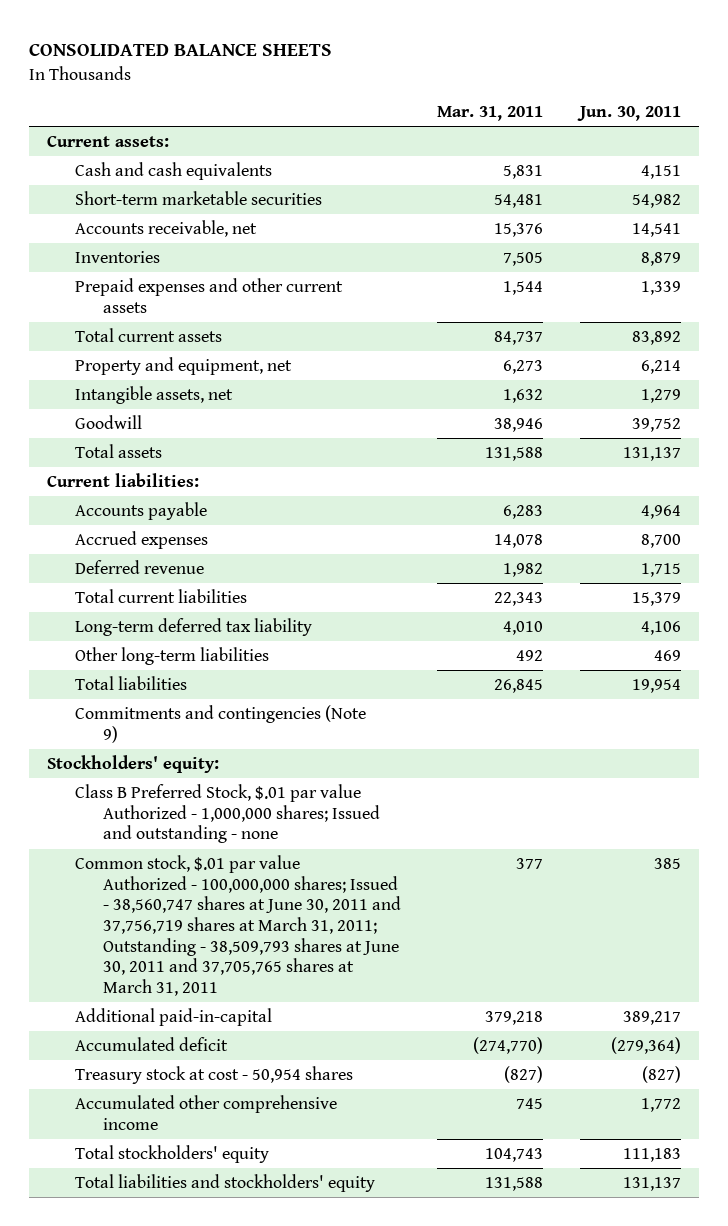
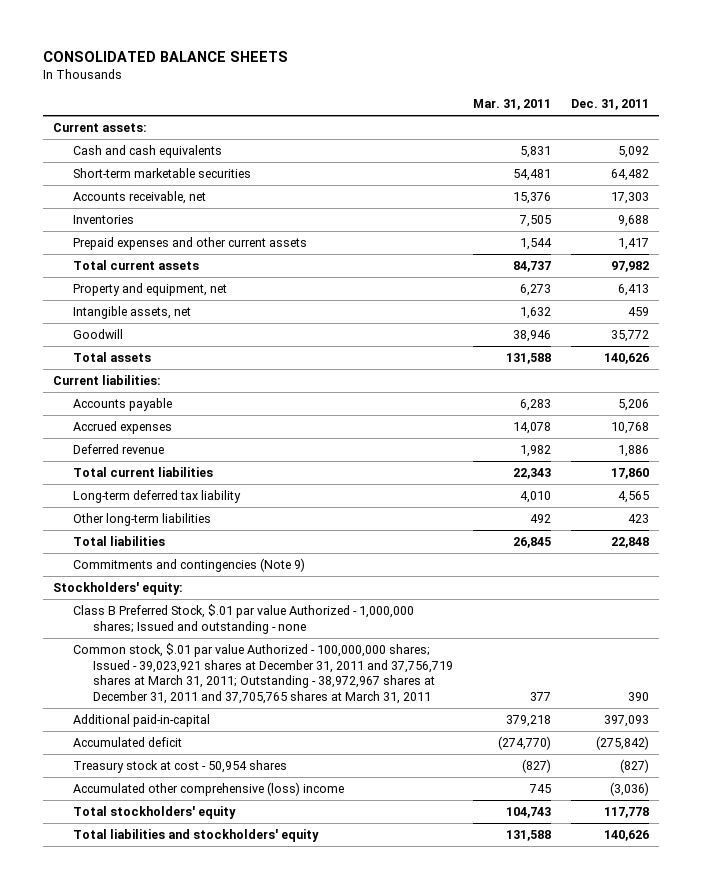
- | Mar. 31, 2011 | Jun. 30, 2011
+ | Mar. 31, 2011 | Dec. 31, 2011
- Common stock, $.01 par value Authorized - 100,000,000 shares; Issued - 38,560,747 shares at June 30, 2011 and 37,756,719 shares at March 31, 2011; Outstanding - 38,509,793 shares at June 30, 2011 and 37,705,765 shares at March 31, 2011 | 377 | 385
+ Common stock, $.01 par value Authorized - 100,000,000 shares; Issued - 39,023,921 shares at December 31, 2011 and 37,756,719 shares at March 31, 2011; Outstanding - 38,972,967 shares at December 31, 2011 and 37,705,765 shares at March 31, 2011 | 377 | 390
- Accumulated other comprehensive income | 745 | 1,772
+ Accumulated other comprehensive (loss) income | 745 | (3,036)

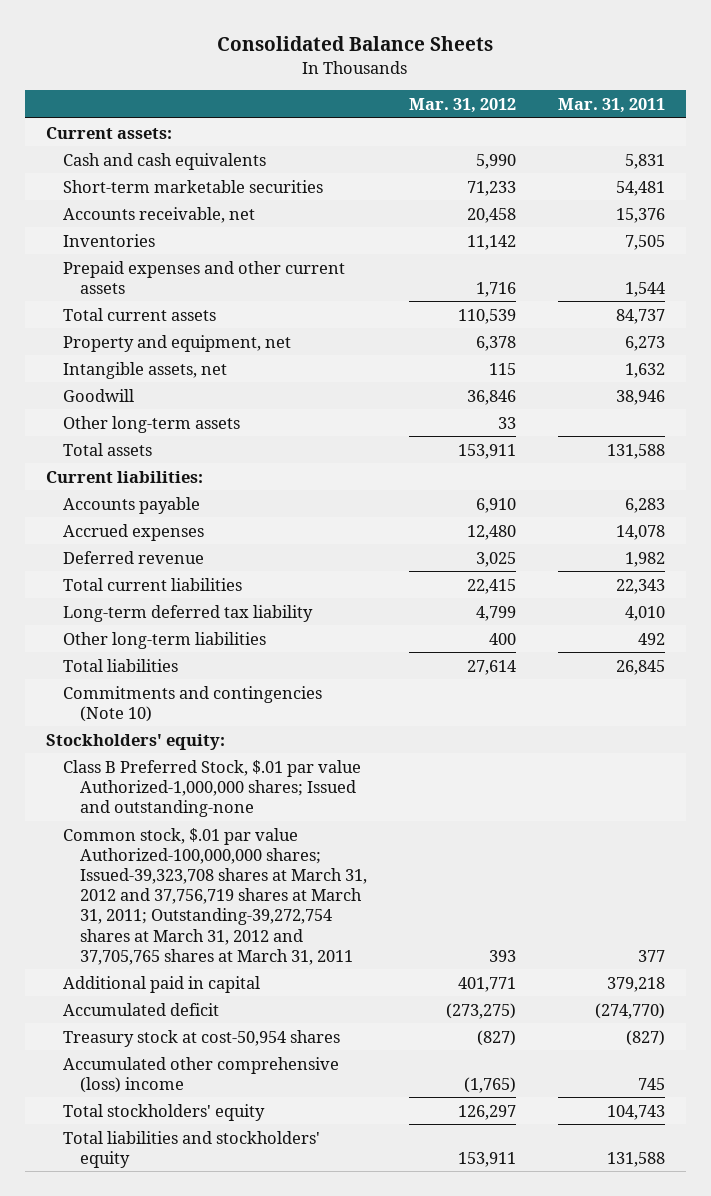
- CONSOLIDATED BALANCE SHEETS
+ Consolidated Balance Sheets
- | Mar. 31, 2011 | Dec. 31, 2011
+ | Mar. 31, 2012 | Mar. 31, 2011
+ Other long-term assets | 33 |
- Commitments and contingencies (Note 9)
+ Commitments and contingencies (Note 10)
- Class B Preferred Stock, $.01 par value Authorized - 1,000,000 shares; Issued and outstanding - none
- Common stock, $.01 par value Authorized - 100,000,000 shares; Issued - 39,023,921 shares at December 31, 2011 and 37,756,719 shares at March 31, 2011; Outstanding - 38,972,967 shares at December 31, 2011 and 37,705,765 shares at March 31, 2011 | 377 | 390
- Additional paid-in-capital | 379,218 | 397,093
+ Class B Preferred Stock, $.01 par value Authorized-1,000,000 shares; Issued and outstanding-none
+ Common stock, $.01 par value Authorized-100,000,000 shares; Issued-39,323,708 shares at March 31, 2012 and 37,756,719 shares at March 31, 2011; Outstanding-39,272,754 shares at March 31, 2012 and 37,705,765 shares at March 31, 2011 | 393 | 377
+ Additional paid in capital | 401,771 | 379,218
- Treasury stock at cost - 50,954 shares | (827) | (827)
+ Treasury stock at cost-50,954 shares | (827) | (827)

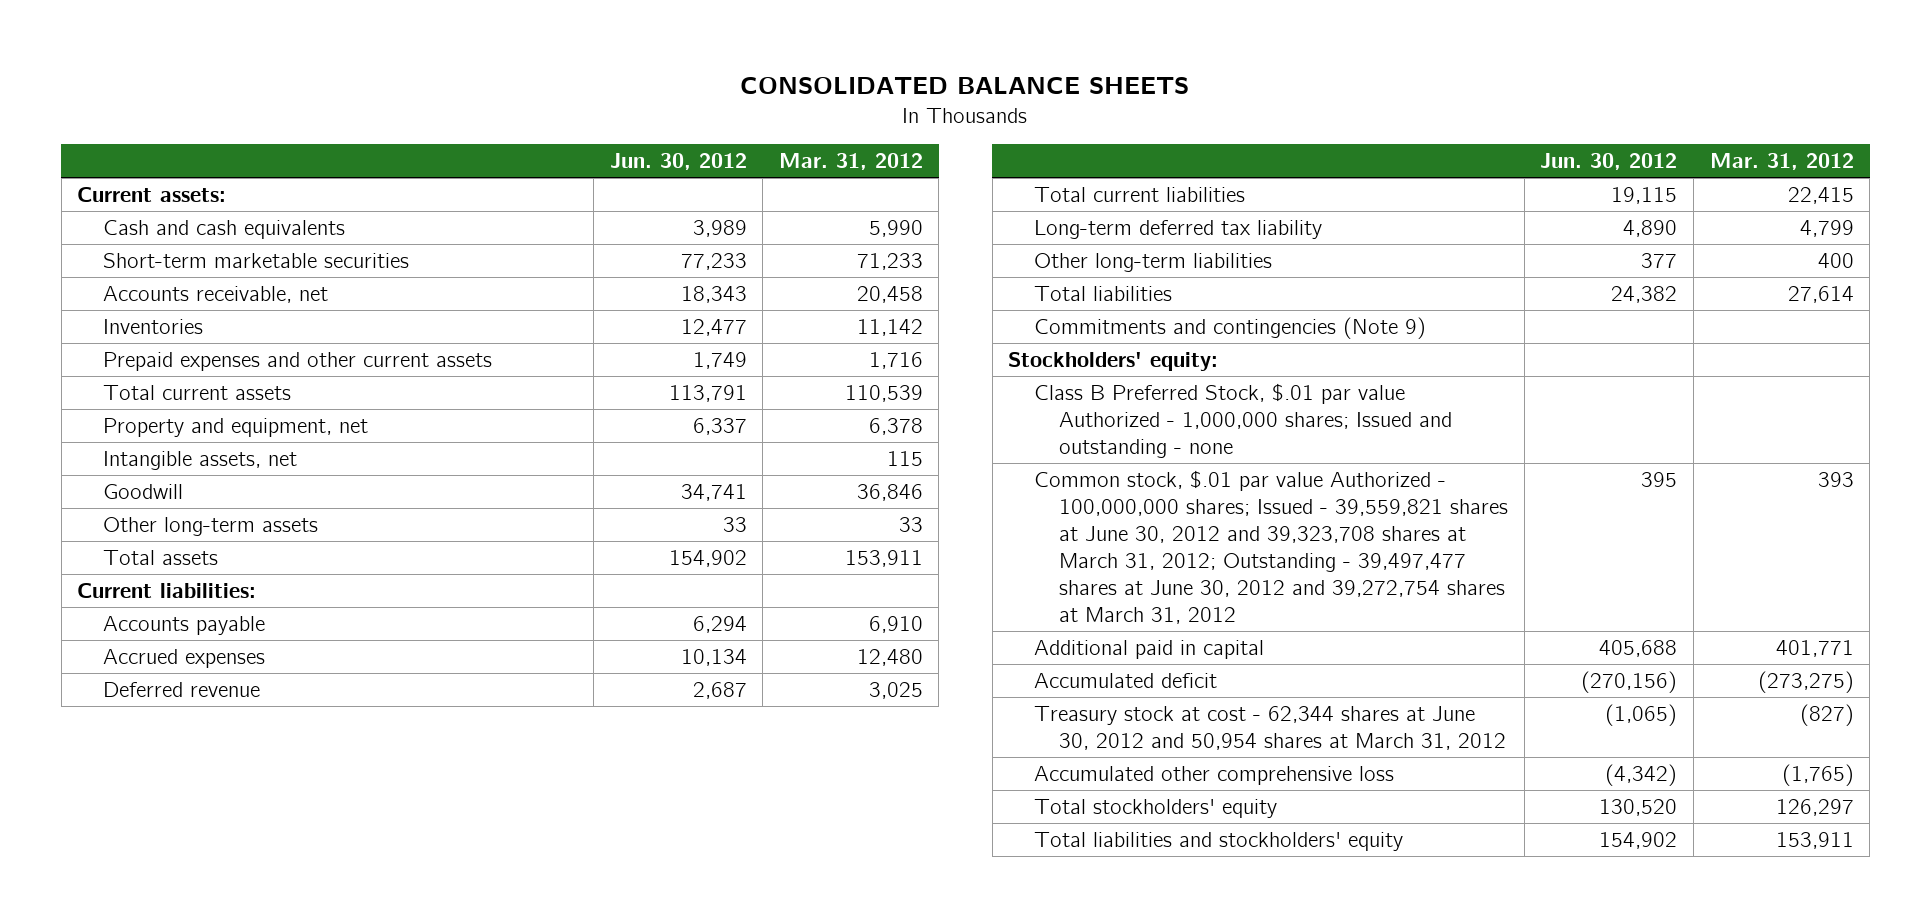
- Consolidated Balance Sheets
+ CONSOLIDATED BALANCE SHEETS
- | Mar. 31, 2012 | Mar. 31, 2011
+ | Jun. 30, 2012 | Mar. 31, 2012
- Commitments and contingencies (Note 10)
+ Commitments and contingencies (Note 9)
- Class B Preferred Stock, $.01 par value Authorized-1,000,000 shares; Issued and outstanding-none
- Common stock, $.01 par value Authorized-100,000,000 shares; Issued-39,323,708 shares at March 31, 2012 and 37,756,719 shares at March 31, 2011; Outstanding-39,272,754 shares at March 31, 2012 and 37,705,765 shares at March 31, 2011 | 393 | 377
+ Class B Preferred Stock, $.01 par value Authorized - 1,000,000 shares; Issued and outstanding - none
+ Common stock, $.01 par value Authorized - 100,000,000 shares; Issued - 39,559,821 shares at June 30, 2012 and 39,323,708 shares at March 31, 2012; Outstanding - 39,497,477 shares at June 30, 2012 and 39,272,754 shares at March 31, 2012 | 395 | 393
- Treasury stock at cost-50,954 shares | (827) | (827)
- Accumulated other comprehensive (loss) income | (1,765) | 745
+ Treasury stock at cost - 62,344 shares at June 30, 2012 and 50,954 shares at March 31, 2012 | (1,065) | (827)
+ Accumulated other comprehensive loss | (4,342) | (1,765)

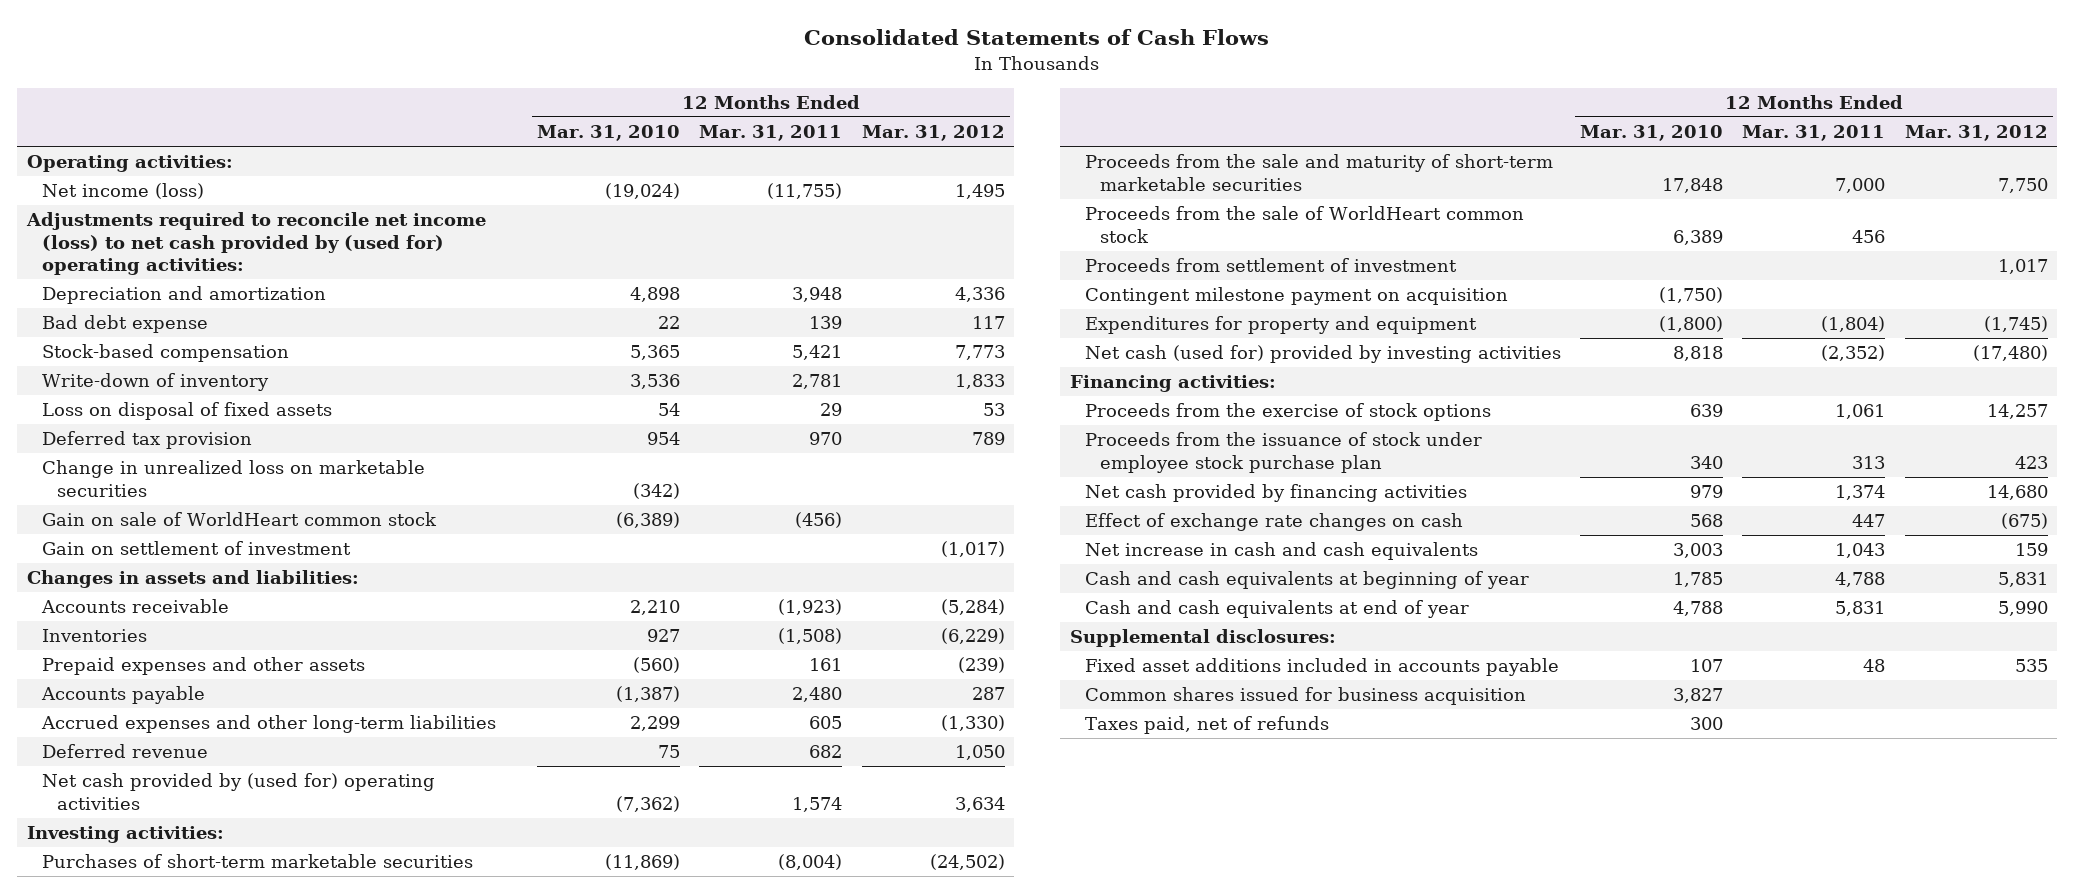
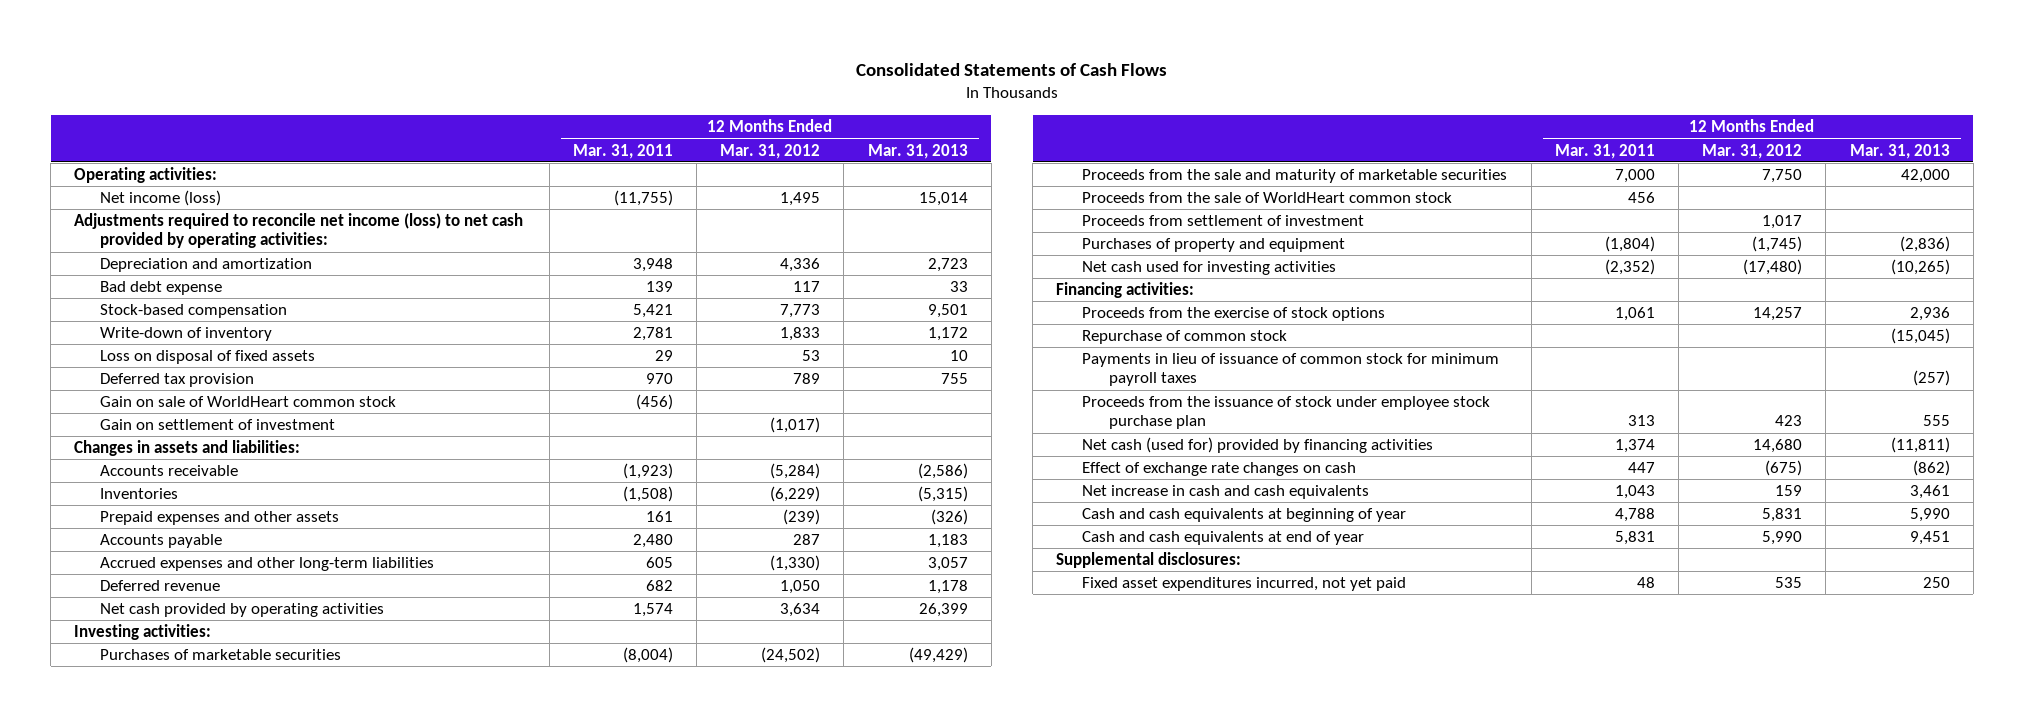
- | 12 Months Ended Mar. 31, 2010 | 12 Months Ended Mar. 31, 2011 | 12 Months Ended Mar. 31, 2012
+ | 12 Months Ended Mar. 31, 2011 | 12 Months Ended Mar. 31, 2012 | 12 Months Ended Mar. 31, 2013
- Adjustments required to reconcile net income (loss) to net cash provided by (used for) operating activities:
+ Adjustments required to reconcile net income (loss) to net cash provided by operating activities:
- Change in unrealized loss on marketable securities | (342) | |
- Net cash provided by (used for) operating activities | (7,362) | 1,574 | 3,634
+ Net cash provided by operating activities | 1,574 | 3,634 | 26,399
- Purchases of short-term marketable securities | (11,869) | (8,004) | (24,502)
- Proceeds from the sale and maturity of short-term marketable securities | 17,848 | 7,000 | 7,750
+ Purchases of marketable securities | (8,004) | (24,502) | (49,429)
+ Proceeds from the sale and maturity of marketable securities | 7,000 | 7,750 | 42,000
- Contingent milestone payment on acquisition | (1,750) | |
- Expenditures for property and equipment | (1,800) | (1,804) | (1,745)
- Net cash (used for) provided by investing activities | 8,818 | (2,352) | (17,480)
+ Purchases of property and equipment | (1,804) | (1,745) | (2,836)
+ Net cash used for investing activities | (2,352) | (17,480) | (10,265)
+ Repurchase of common stock | | | (15,045)
+ Payments in lieu of issuance of common stock for minimum payroll taxes | | | (257)
- Net cash provided by financing activities | 979 | 1,374 | 14,680
+ Net cash (used for) provided by financing activities | 1,374 | 14,680 | (11,811)
- Fixed asset additions included in accounts payable | 107 | 48 | 535
- Common shares issued for business acquisition | 3,827 | |
- Taxes paid, net of refunds | 300 | |
+ Fixed asset expenditures incurred, not yet paid | 48 | 535 | 250

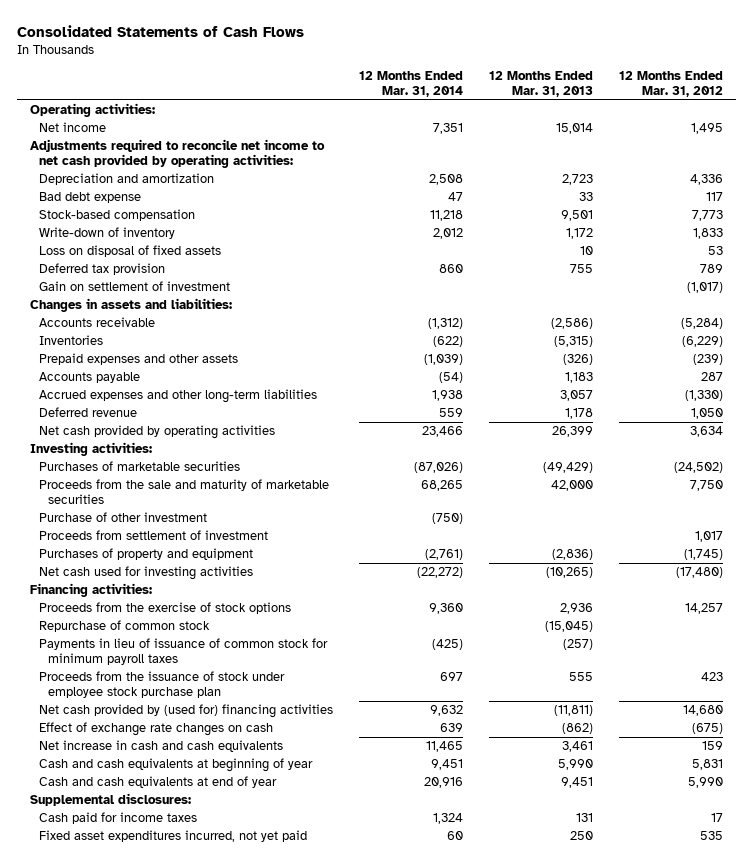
- | 12 Months Ended Mar. 31, 2011 | 12 Months Ended Mar. 31, 2012 | 12 Months Ended Mar. 31, 2013
+ | 12 Months Ended Mar. 31, 2014 | 12 Months Ended Mar. 31, 2013 | 12 Months Ended Mar. 31, 2012
- Net income (loss) | (11,755) | 1,495 | 15,014
- Adjustments required to reconcile net income (loss) to net cash provided by operating activities:
+ Net income | 7,351 | 15,014 | 1,495
+ Adjustments required to reconcile net income to net cash provided by operating activities:
- Gain on sale of WorldHeart common stock | (456) | |
- Proceeds from the sale of WorldHeart common stock | 456 | |
+ Purchase of other investment | (750) | |
- Net cash (used for) provided by financing activities | 1,374 | 14,680 | (11,811)
+ Net cash provided by (used for) financing activities | 9,632 | (11,811) | 14,680
+ Cash paid for income taxes | 1,324 | 131 | 17

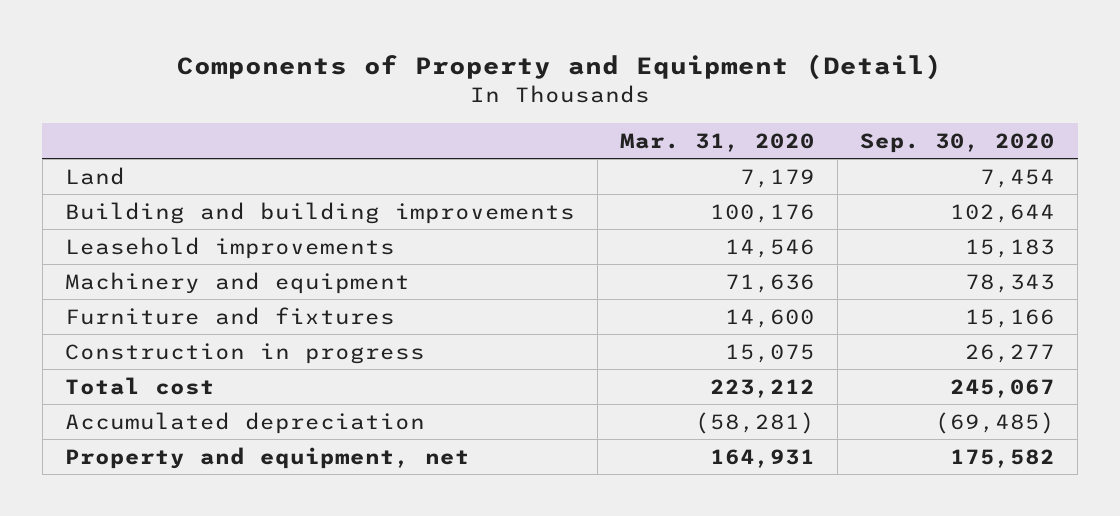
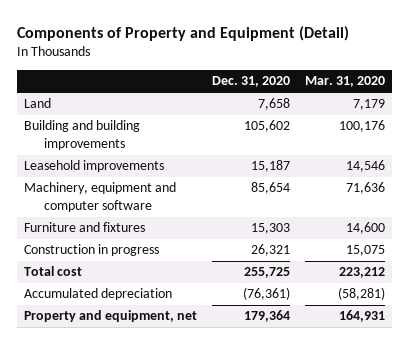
- | Mar. 31, 2020 | Sep. 30, 2020
+ | Dec. 31, 2020 | Mar. 31, 2020
- Machinery and equipment | 71,636 | 78,343
+ Machinery, equipment and computer software | 85,654 | 71,636

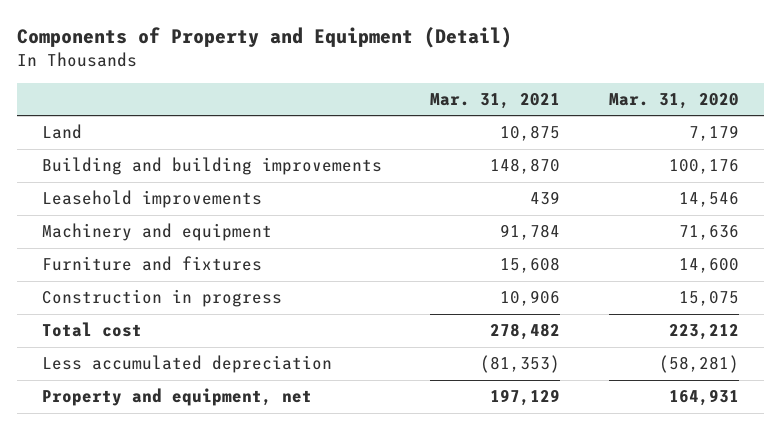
- | Dec. 31, 2020 | Mar. 31, 2020
+ | Mar. 31, 2021 | Mar. 31, 2020
- Machinery, equipment and computer software | 85,654 | 71,636
+ Machinery and equipment | 91,784 | 71,636
- Accumulated depreciation | (76,361) | (58,281)
+ Less accumulated depreciation | (81,353) | (58,281)

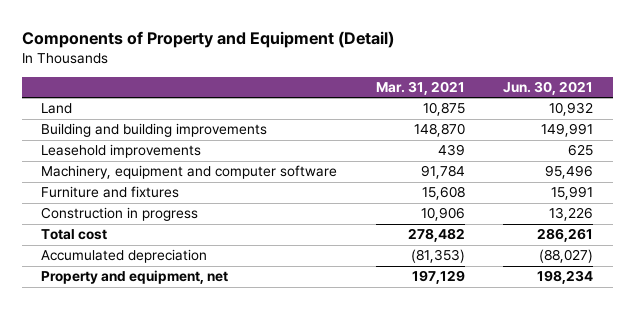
- | Mar. 31, 2021 | Mar. 31, 2020
+ | Mar. 31, 2021 | Jun. 30, 2021
- Machinery and equipment | 91,784 | 71,636
+ Machinery, equipment and computer software | 91,784 | 95,496
- Less accumulated depreciation | (81,353) | (58,281)
+ Accumulated depreciation | (81,353) | (88,027)

